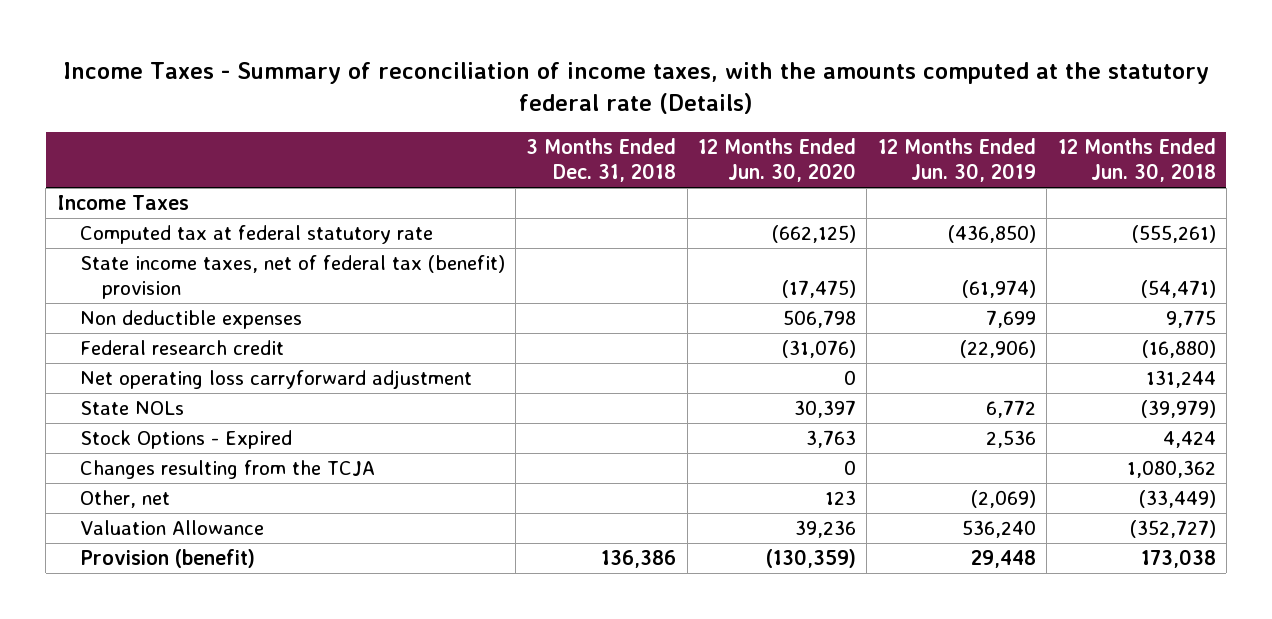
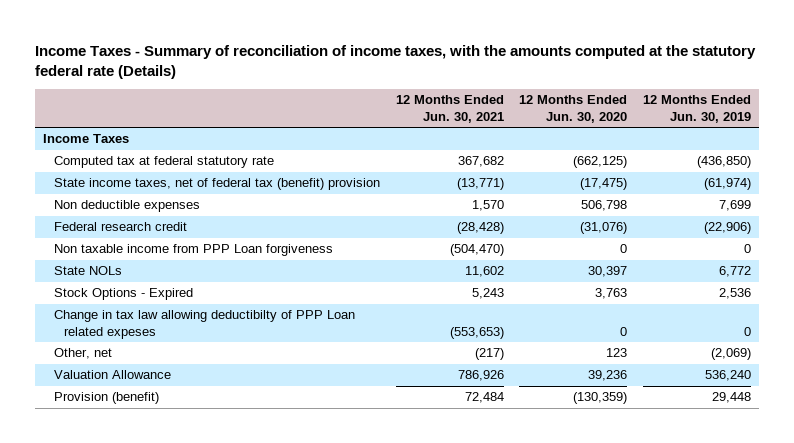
- | 3 Months Ended Dec. 31, 2018 | 12 Months Ended Jun. 30, 2020 | 12 Months Ended Jun. 30, 2019 | 12 Months Ended Jun. 30, 2018
+ | 12 Months Ended Jun. 30, 2021 | 12 Months Ended Jun. 30, 2020 | 12 Months Ended Jun. 30, 2019
- Net operating loss carryforward adjustment | | 0 | | 131,244
+ Non taxable income from PPP Loan forgiveness | (504,470) | 0 | 0
- Changes resulting from the TCJA | | 0 | | 1,080,362
+ Change in tax law allowing deductibilty of PPP Loan related expeses | (553,653) | 0 | 0

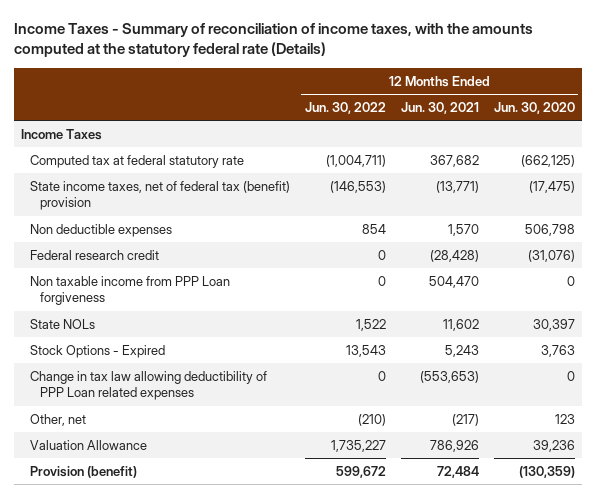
- | 12 Months Ended Jun. 30, 2021 | 12 Months Ended Jun. 30, 2020 | 12 Months Ended Jun. 30, 2019
+ | 12 Months Ended Jun. 30, 2022 | 12 Months Ended Jun. 30, 2021 | 12 Months Ended Jun. 30, 2020
- Non taxable income from PPP Loan forgiveness | (504,470) | 0 | 0
+ Non taxable income from PPP Loan forgiveness | 0 | 504,470 | 0
- Change in tax law allowing deductibilty of PPP Loan related expeses | (553,653) | 0 | 0
+ Change in tax law allowing deductibility of PPP Loan related expenses | 0 | (553,653) | 0

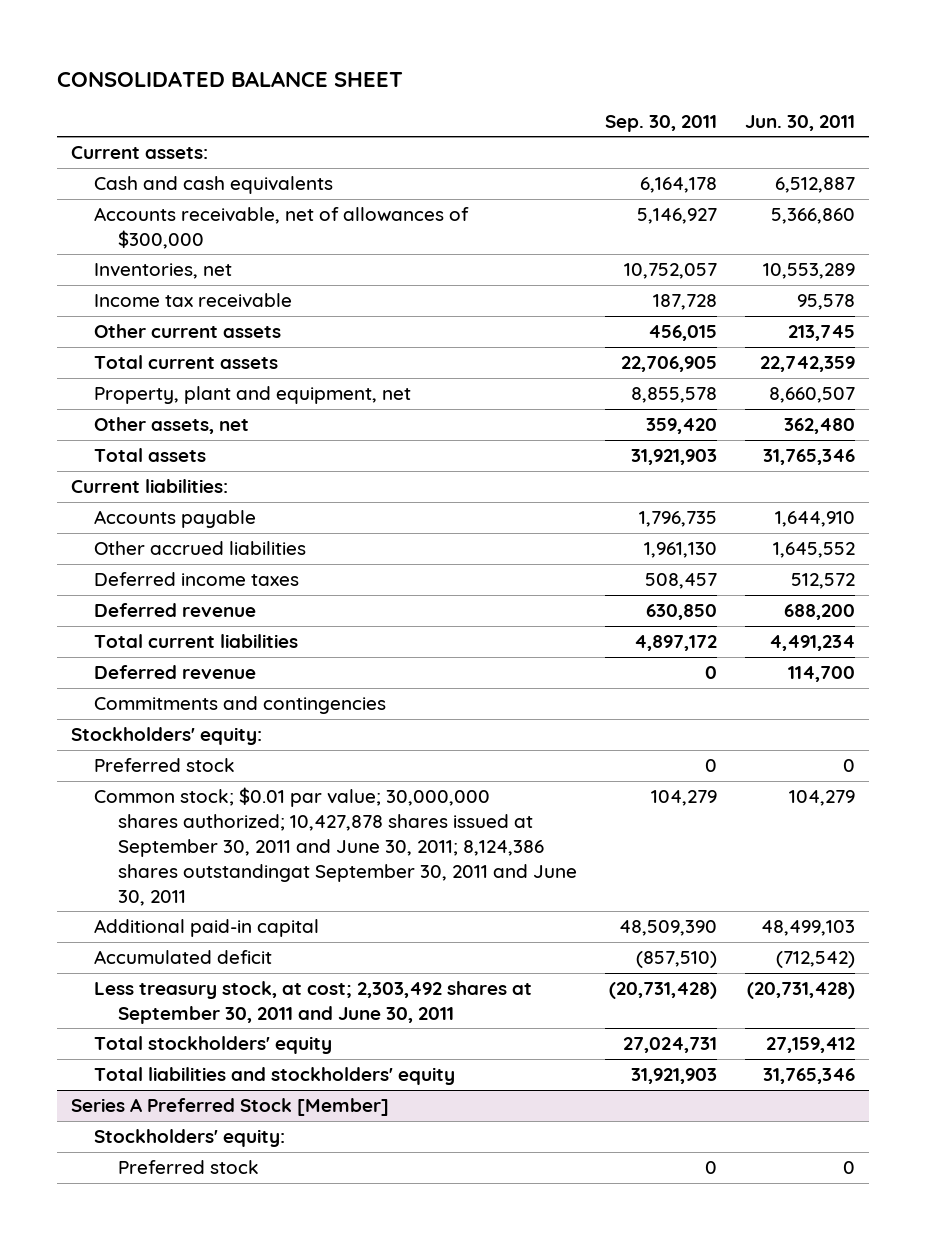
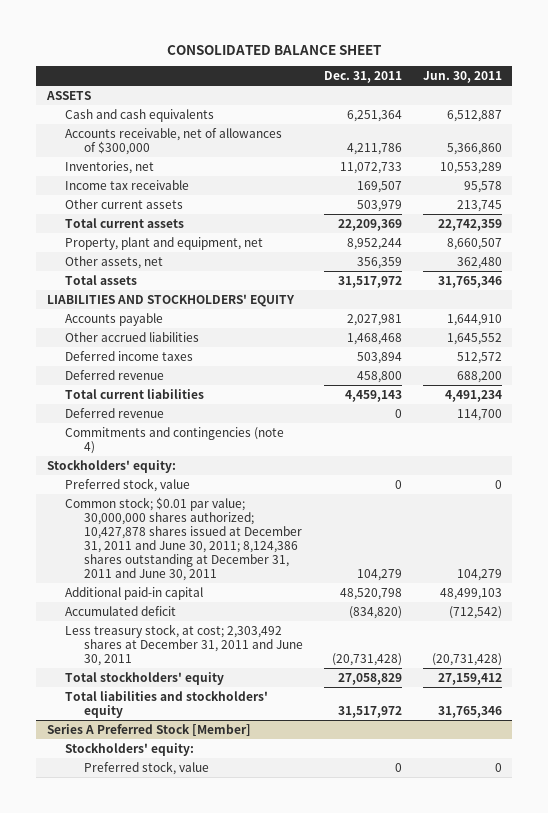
- | Sep. 30, 2011 | Jun. 30, 2011
+ | Dec. 31, 2011 | Jun. 30, 2011
- Current assets:
+ ASSETS
- Current liabilities:
+ LIABILITIES AND STOCKHOLDERS' EQUITY
- Commitments and contingencies
+ Commitments and contingencies (note 4)
- Preferred stock | 0 | 0
- Common stock; $0.01 par value; 30,000,000 shares authorized; 10,427,878 shares issued at September 30, 2011 and June 30, 2011; 8,124,386 shares outstandingat September 30, 2011 and June 30, 2011 | 104,279 | 104,279
+ Preferred stock, value | 0 | 0
+ Common stock; $0.01 par value; 30,000,000 shares authorized; 10,427,878 shares issued at December 31, 2011 and June 30, 2011; 8,124,386 shares outstanding at December 31, 2011 and June 30, 2011 | 104,279 | 104,279
- Less treasury stock, at cost; 2,303,492 shares at September 30, 2011 and June 30, 2011 | (20,731,428) | (20,731,428)
+ Less treasury stock, at cost; 2,303,492 shares at December 31, 2011 and June 30, 2011 | (20,731,428) | (20,731,428)
@ Series A Preferred Stock [Member]
- Preferred stock | 0 | 0
+ Preferred stock, value | 0 | 0

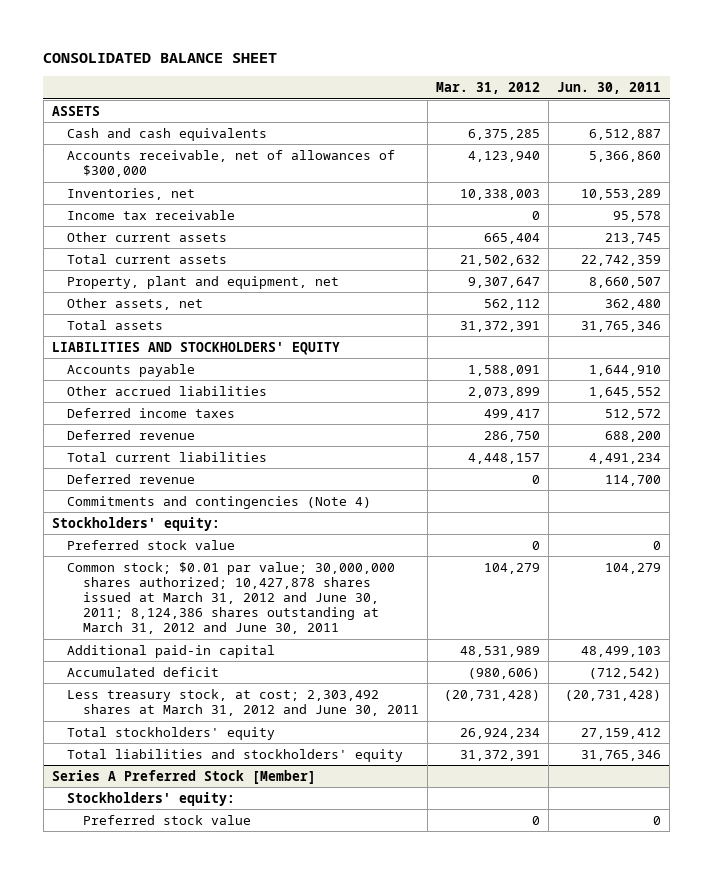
- | Dec. 31, 2011 | Jun. 30, 2011
+ | Mar. 31, 2012 | Jun. 30, 2011
- Commitments and contingencies (note 4)
+ Commitments and contingencies (Note 4)
- Preferred stock, value | 0 | 0
- Common stock; $0.01 par value; 30,000,000 shares authorized; 10,427,878 shares issued at December 31, 2011 and June 30, 2011; 8,124,386 shares outstanding at December 31, 2011 and June 30, 2011 | 104,279 | 104,279
+ Preferred stock value | 0 | 0
+ Common stock; $0.01 par value; 30,000,000 shares authorized; 10,427,878 shares issued at March 31, 2012 and June 30, 2011; 8,124,386 shares outstanding at March 31, 2012 and June 30, 2011 | 104,279 | 104,279
- Less treasury stock, at cost; 2,303,492 shares at December 31, 2011 and June 30, 2011 | (20,731,428) | (20,731,428)
+ Less treasury stock, at cost; 2,303,492 shares at March 31, 2012 and June 30, 2011 | (20,731,428) | (20,731,428)
@ Series A Preferred Stock [Member]
- Preferred stock, value | 0 | 0
+ Preferred stock value | 0 | 0

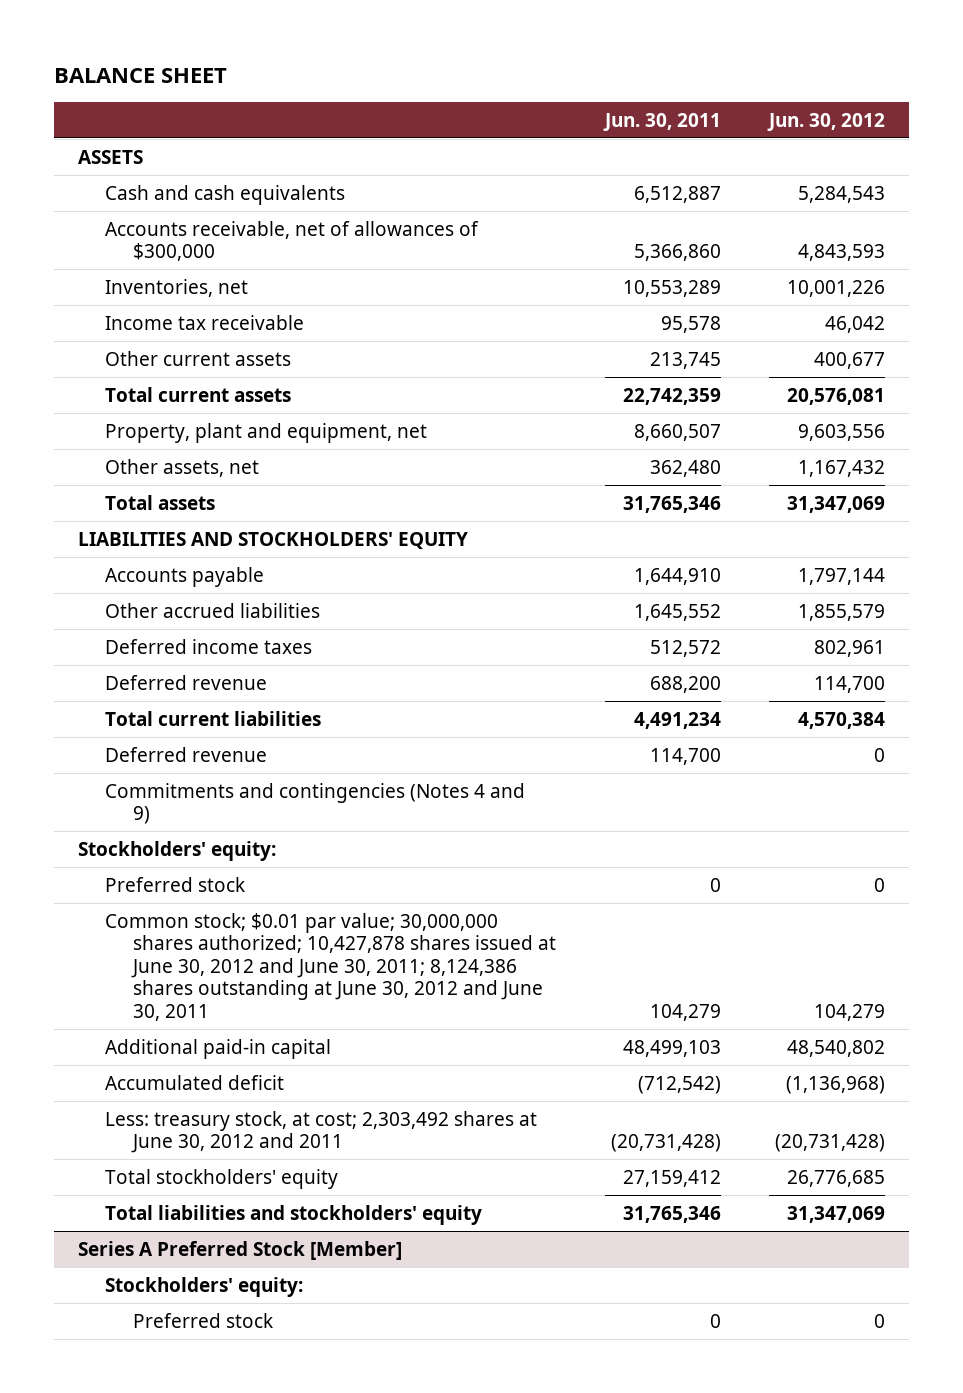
- CONSOLIDATED BALANCE SHEET
+ BALANCE SHEET
- | Mar. 31, 2012 | Jun. 30, 2011
+ | Jun. 30, 2011 | Jun. 30, 2012
- Commitments and contingencies (Note 4)
+ Commitments and contingencies (Notes 4 and 9)
- Preferred stock value | 0 | 0
- Common stock; $0.01 par value; 30,000,000 shares authorized; 10,427,878 shares issued at March 31, 2012 and June 30, 2011; 8,124,386 shares outstanding at March 31, 2012 and June 30, 2011 | 104,279 | 104,279
+ Preferred stock | 0 | 0
+ Common stock; $0.01 par value; 30,000,000 shares authorized; 10,427,878 shares issued at June 30, 2012 and June 30, 2011; 8,124,386 shares outstanding at June 30, 2012 and June 30, 2011 | 104,279 | 104,279
- Less treasury stock, at cost; 2,303,492 shares at March 31, 2012 and June 30, 2011 | (20,731,428) | (20,731,428)
+ Less: treasury stock, at cost; 2,303,492 shares at June 30, 2012 and 2011 | (20,731,428) | (20,731,428)
@ Series A Preferred Stock [Member]
- Preferred stock value | 0 | 0
+ Preferred stock | 0 | 0

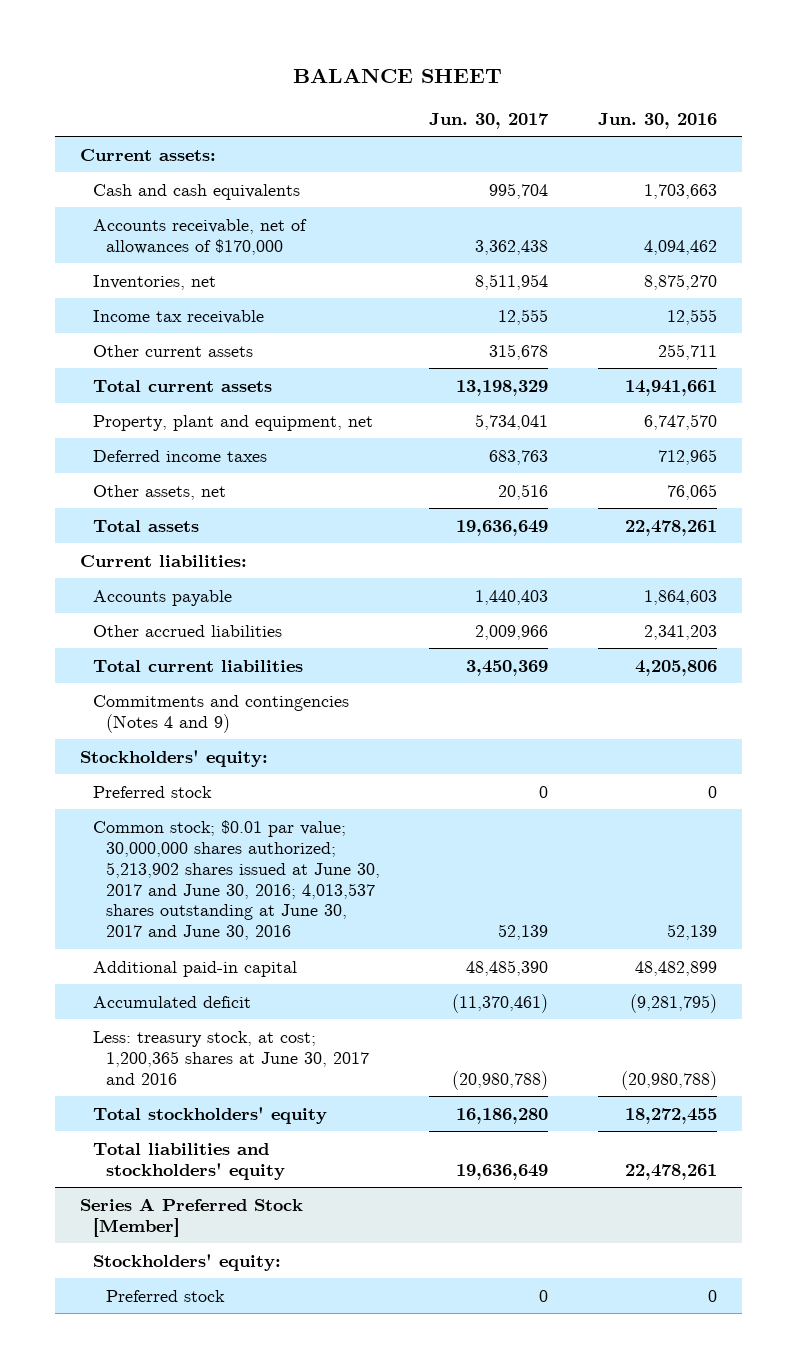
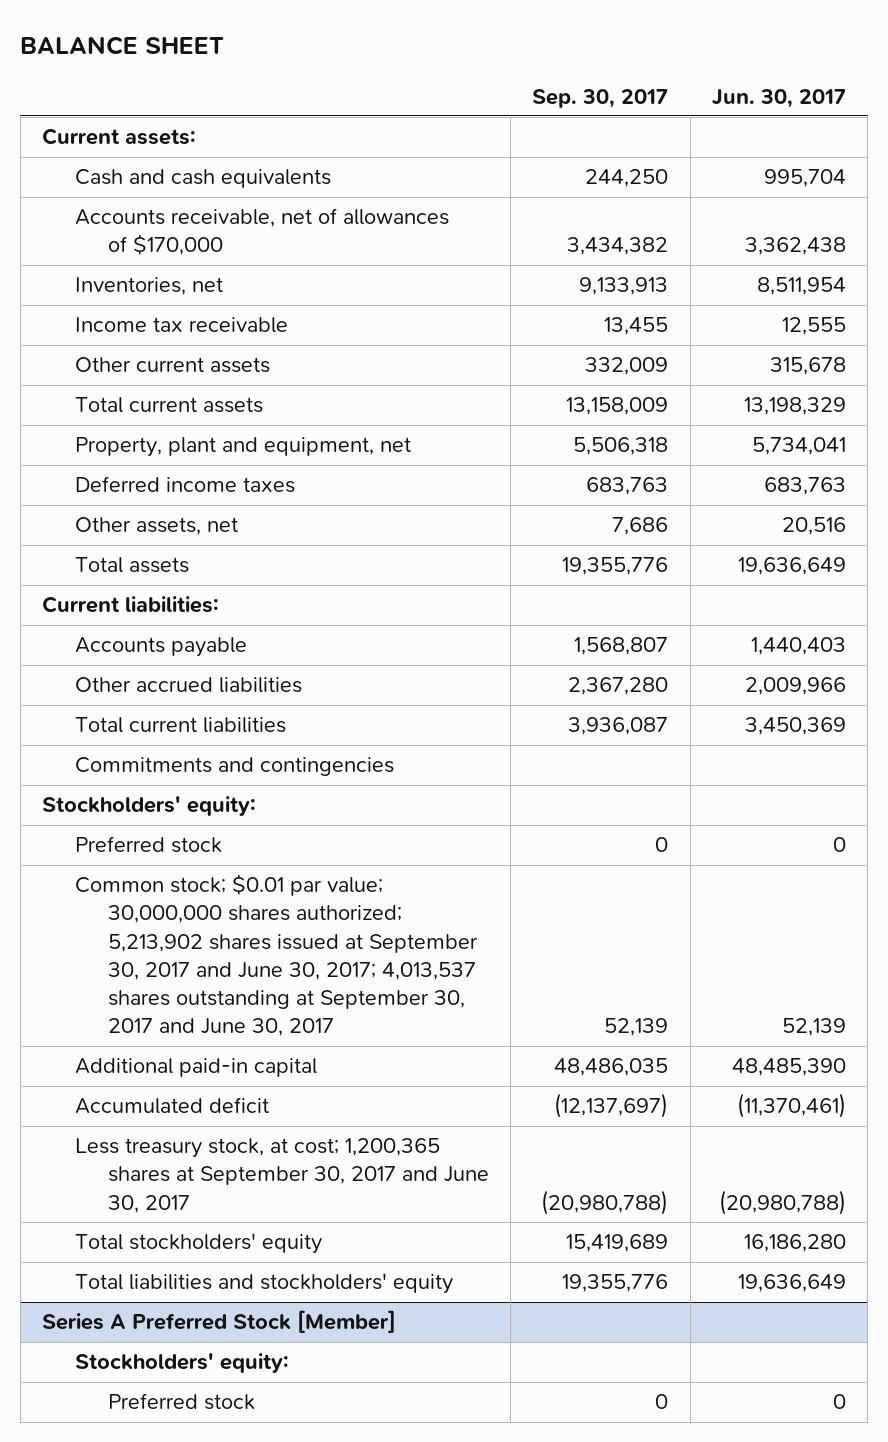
- | Jun. 30, 2017 | Jun. 30, 2016
+ | Sep. 30, 2017 | Jun. 30, 2017
- Commitments and contingencies (Notes 4 and 9)
+ Commitments and contingencies
- Common stock; $0.01 par value; 30,000,000 shares authorized; 5,213,902 shares issued at June 30, 2017 and June 30, 2016; 4,013,537 shares outstanding at June 30, 2017 and June 30, 2016 | 52,139 | 52,139
+ Common stock; $0.01 par value; 30,000,000 shares authorized; 5,213,902 shares issued at September 30, 2017 and June 30, 2017; 4,013,537 shares outstanding at September 30, 2017 and June 30, 2017 | 52,139 | 52,139
- Less: treasury stock, at cost; 1,200,365 shares at June 30, 2017 and 2016 | (20,980,788) | (20,980,788)
+ Less treasury stock, at cost; 1,200,365 shares at September 30, 2017 and June 30, 2017 | (20,980,788) | (20,980,788)

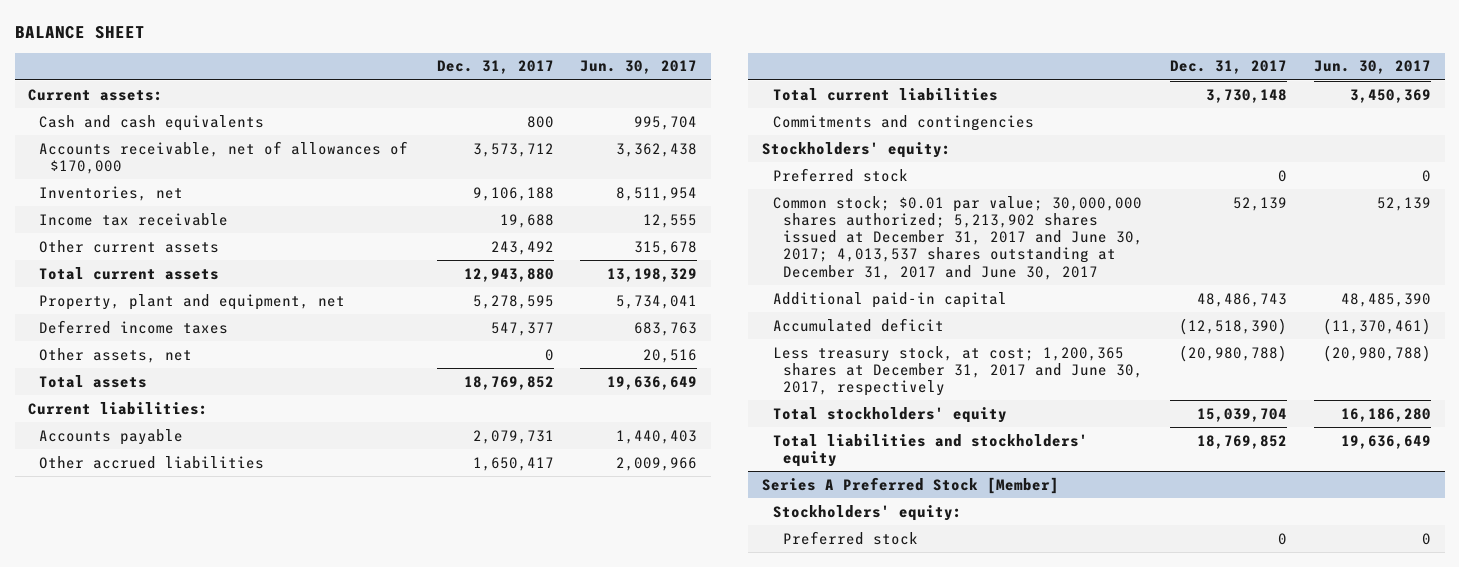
- | Sep. 30, 2017 | Jun. 30, 2017
+ | Dec. 31, 2017 | Jun. 30, 2017
- Common stock; $0.01 par value; 30,000,000 shares authorized; 5,213,902 shares issued at September 30, 2017 and June 30, 2017; 4,013,537 shares outstanding at September 30, 2017 and June 30, 2017 | 52,139 | 52,139
+ Common stock; $0.01 par value; 30,000,000 shares authorized; 5,213,902 shares issued at December 31, 2017 and June 30, 2017; 4,013,537 shares outstanding at December 31, 2017 and June 30, 2017 | 52,139 | 52,139
- Less treasury stock, at cost; 1,200,365 shares at September 30, 2017 and June 30, 2017 | (20,980,788) | (20,980,788)
+ Less treasury stock, at cost; 1,200,365 shares at December 31, 2017 and June 30, 2017, respectively | (20,980,788) | (20,980,788)

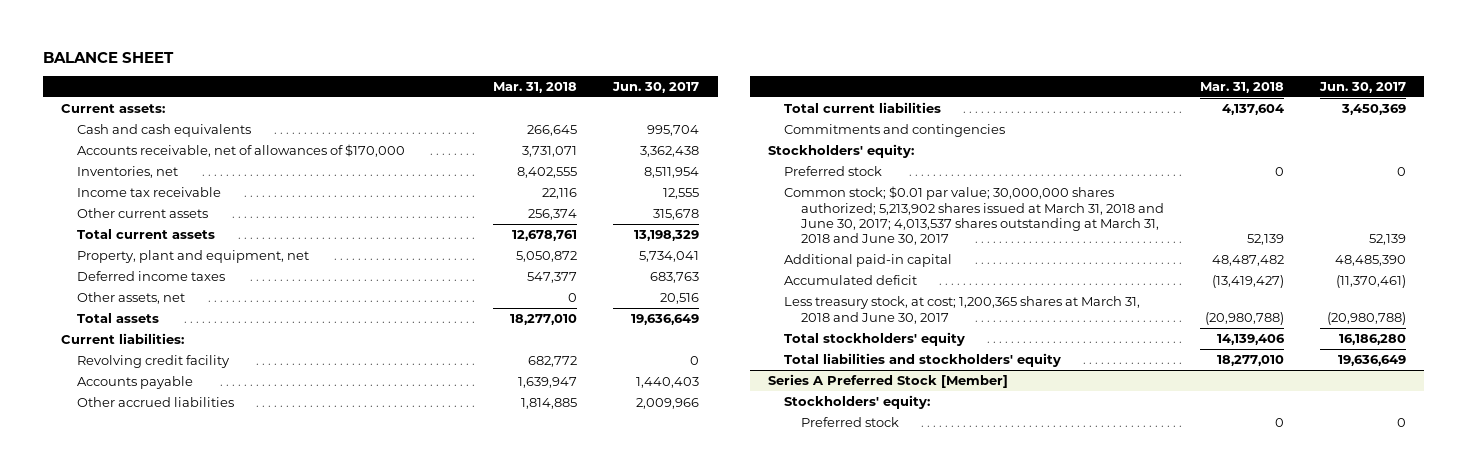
- | Dec. 31, 2017 | Jun. 30, 2017
+ | Mar. 31, 2018 | Jun. 30, 2017
+ Revolving credit facility | 682,772 | 0
- Common stock; $0.01 par value; 30,000,000 shares authorized; 5,213,902 shares issued at December 31, 2017 and June 30, 2017; 4,013,537 shares outstanding at December 31, 2017 and June 30, 2017 | 52,139 | 52,139
+ Common stock; $0.01 par value; 30,000,000 shares authorized; 5,213,902 shares issued at March 31, 2018 and June 30, 2017; 4,013,537 shares outstanding at March 31, 2018 and June 30, 2017 | 52,139 | 52,139
- Less treasury stock, at cost; 1,200,365 shares at December 31, 2017 and June 30, 2017, respectively | (20,980,788) | (20,980,788)
+ Less treasury stock, at cost; 1,200,365 shares at March 31, 2018 and June 30, 2017 | (20,980,788) | (20,980,788)

